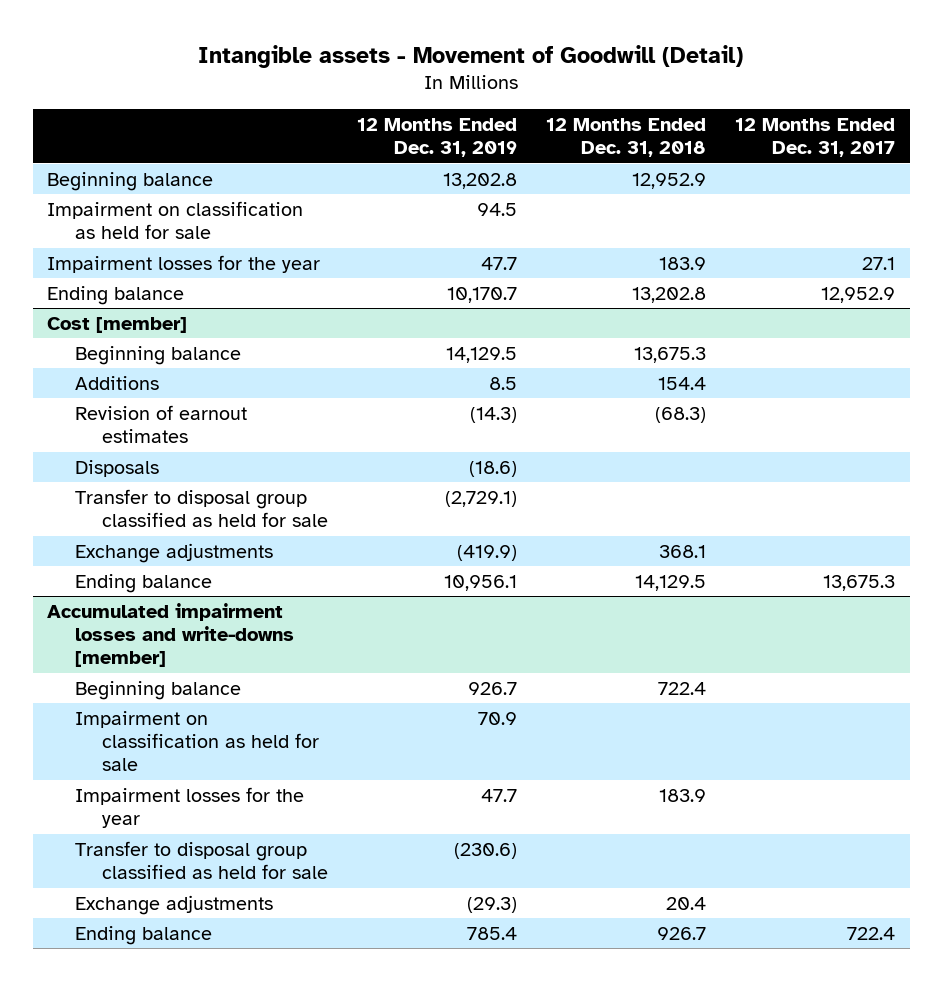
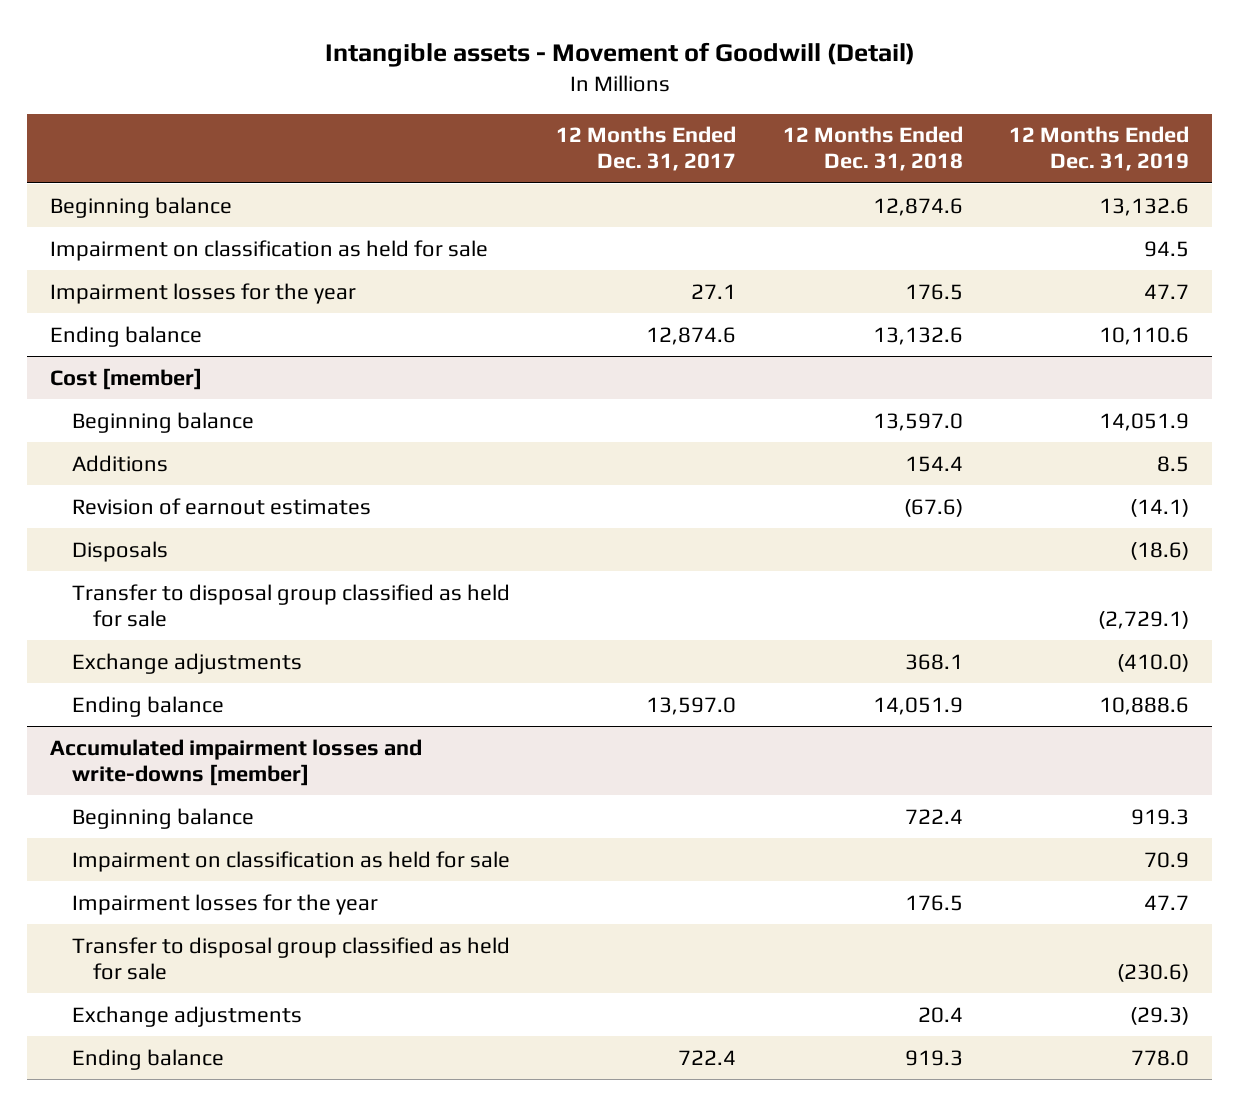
- | 12 Months Ended Dec. 31, 2019 | 12 Months Ended Dec. 31, 2018 | 12 Months Ended Dec. 31, 2017
+ | 12 Months Ended Dec. 31, 2017 | 12 Months Ended Dec. 31, 2018 | 12 Months Ended Dec. 31, 2019
- Beginning balance | 13,202.8 | 12,952.9 |
+ Beginning balance | | 12,874.6 | 13,132.6
- Impairment losses for the year | 47.7 | 183.9 | 27.1
- Ending balance | 10,170.7 | 13,202.8 | 12,952.9
+ Impairment losses for the year | 27.1 | 176.5 | 47.7
+ Ending balance | 12,874.6 | 13,132.6 | 10,110.6
@ Cost [member]
- Beginning balance | 14,129.5 | 13,675.3 |
+ Beginning balance | | 13,597.0 | 14,051.9
- Revision of earnout estimates | (14.3) | (68.3) |
+ Revision of earnout estimates | | (67.6) | (14.1)
- Exchange adjustments | (419.9) | 368.1 |
- Ending balance | 10,956.1 | 14,129.5 | 13,675.3
+ Exchange adjustments | | 368.1 | (410.0)
+ Ending balance | 13,597.0 | 14,051.9 | 10,888.6
@ Accumulated impairment losses and write-downs [member]
- Beginning balance | 926.7 | 722.4 |
+ Beginning balance | | 722.4 | 919.3
- Impairment losses for the year | 47.7 | 183.9 |
+ Impairment losses for the year | | 176.5 | 47.7
- Ending balance | 785.4 | 926.7 | 722.4
+ Ending balance | 722.4 | 919.3 | 778.0

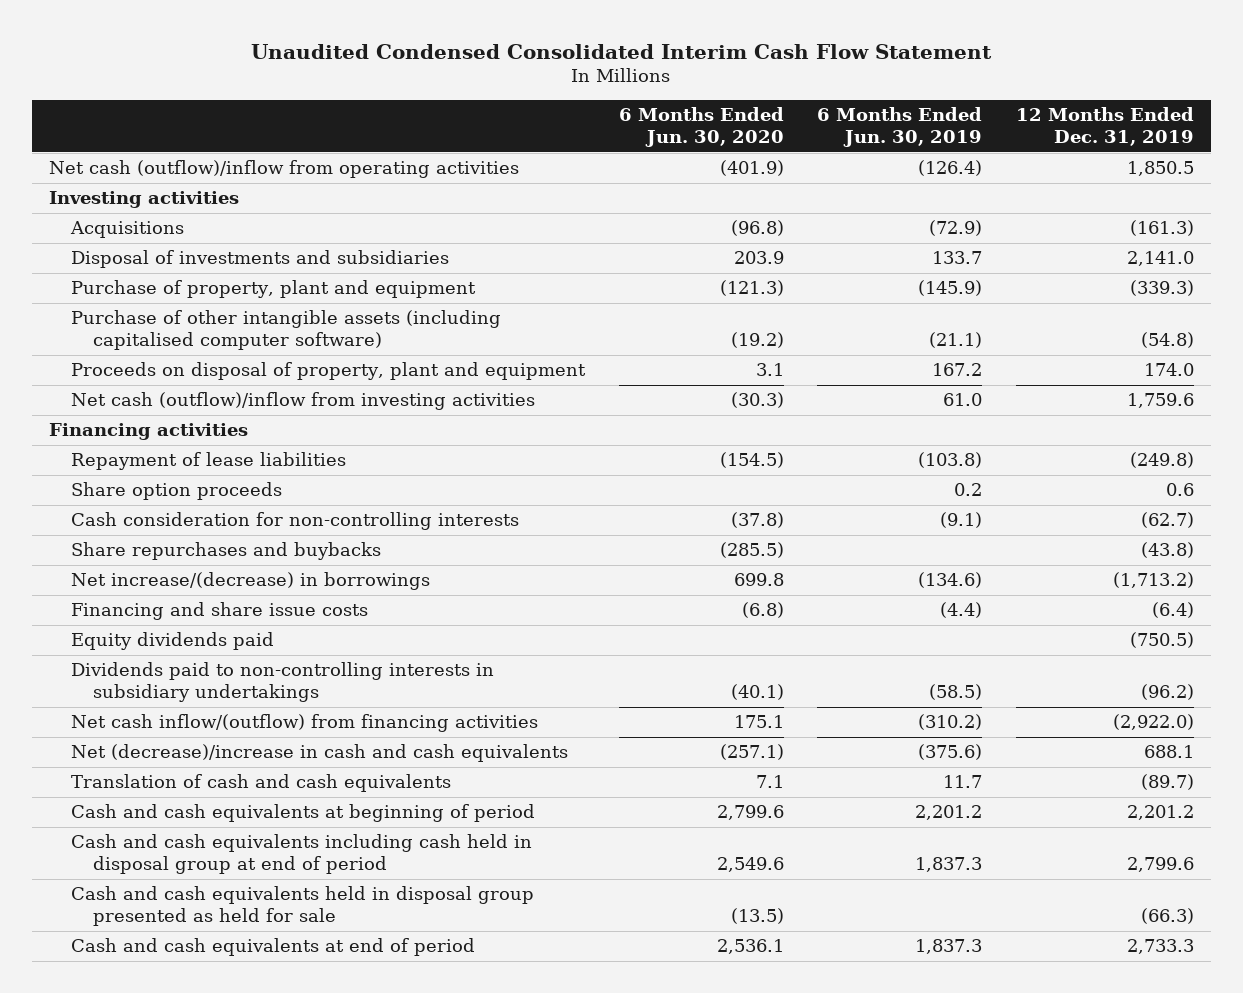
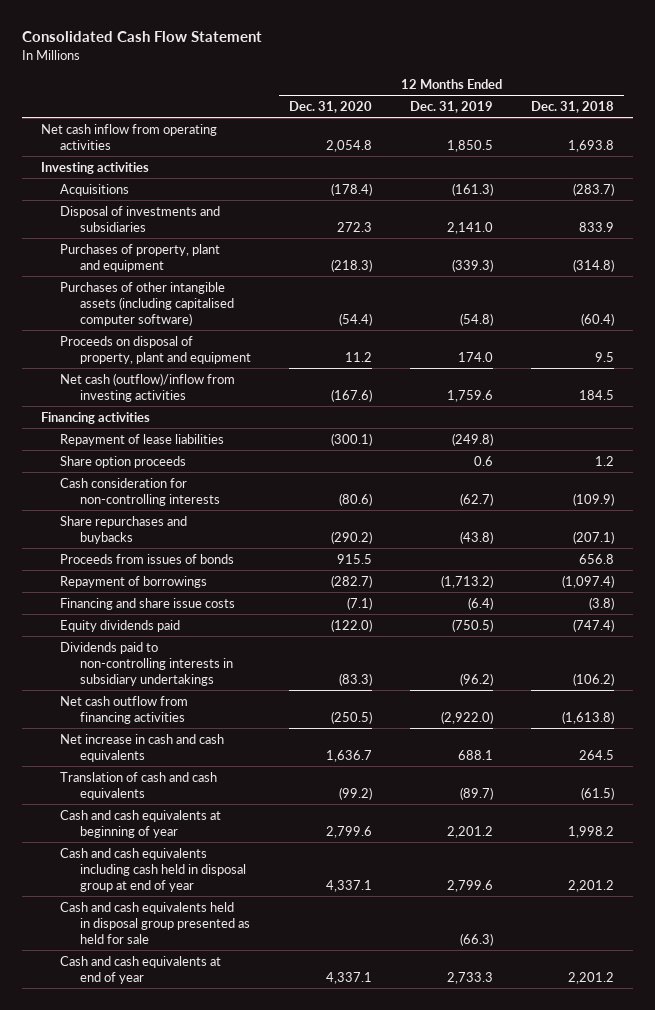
- Unaudited Condensed Consolidated Interim Cash Flow Statement
+ Consolidated Cash Flow Statement
- | 6 Months Ended Jun. 30, 2020 | 6 Months Ended Jun. 30, 2019 | 12 Months Ended Dec. 31, 2019
+ | 12 Months Ended Dec. 31, 2020 | 12 Months Ended Dec. 31, 2019 | 12 Months Ended Dec. 31, 2018
- Net cash (outflow)/inflow from operating activities | (401.9) | (126.4) | 1,850.5
+ Net cash inflow from operating activities | 2,054.8 | 1,850.5 | 1,693.8
- Purchase of property, plant and equipment | (121.3) | (145.9) | (339.3)
- Purchase of other intangible assets (including capitalised computer software) | (19.2) | (21.1) | (54.8)
+ Purchases of property, plant and equipment | (218.3) | (339.3) | (314.8)
+ Purchases of other intangible assets (including capitalised computer software) | (54.4) | (54.8) | (60.4)
- Net increase/(decrease) in borrowings | 699.8 | (134.6) | (1,713.2)
+ Proceeds from issues of bonds | 915.5 | | 656.8
+ Repayment of borrowings | (282.7) | (1,713.2) | (1,097.4)
- Net cash inflow/(outflow) from financing activities | 175.1 | (310.2) | (2,922.0)
- Net (decrease)/increase in cash and cash equivalents | (257.1) | (375.6) | 688.1
+ Net cash outflow from financing activities | (250.5) | (2,922.0) | (1,613.8)
+ Net increase in cash and cash equivalents | 1,636.7 | 688.1 | 264.5
- Cash and cash equivalents at beginning of period | 2,799.6 | 2,201.2 | 2,201.2
- Cash and cash equivalents including cash held in disposal group at end of period | 2,549.6 | 1,837.3 | 2,799.6
+ Cash and cash equivalents at beginning of year | 2,799.6 | 2,201.2 | 1,998.2
+ Cash and cash equivalents including cash held in disposal group at end of year | 4,337.1 | 2,799.6 | 2,201.2
- Cash and cash equivalents at end of period | 2,536.1 | 1,837.3 | 2,733.3
+ Cash and cash equivalents at end of year | 4,337.1 | 2,733.3 | 2,201.2

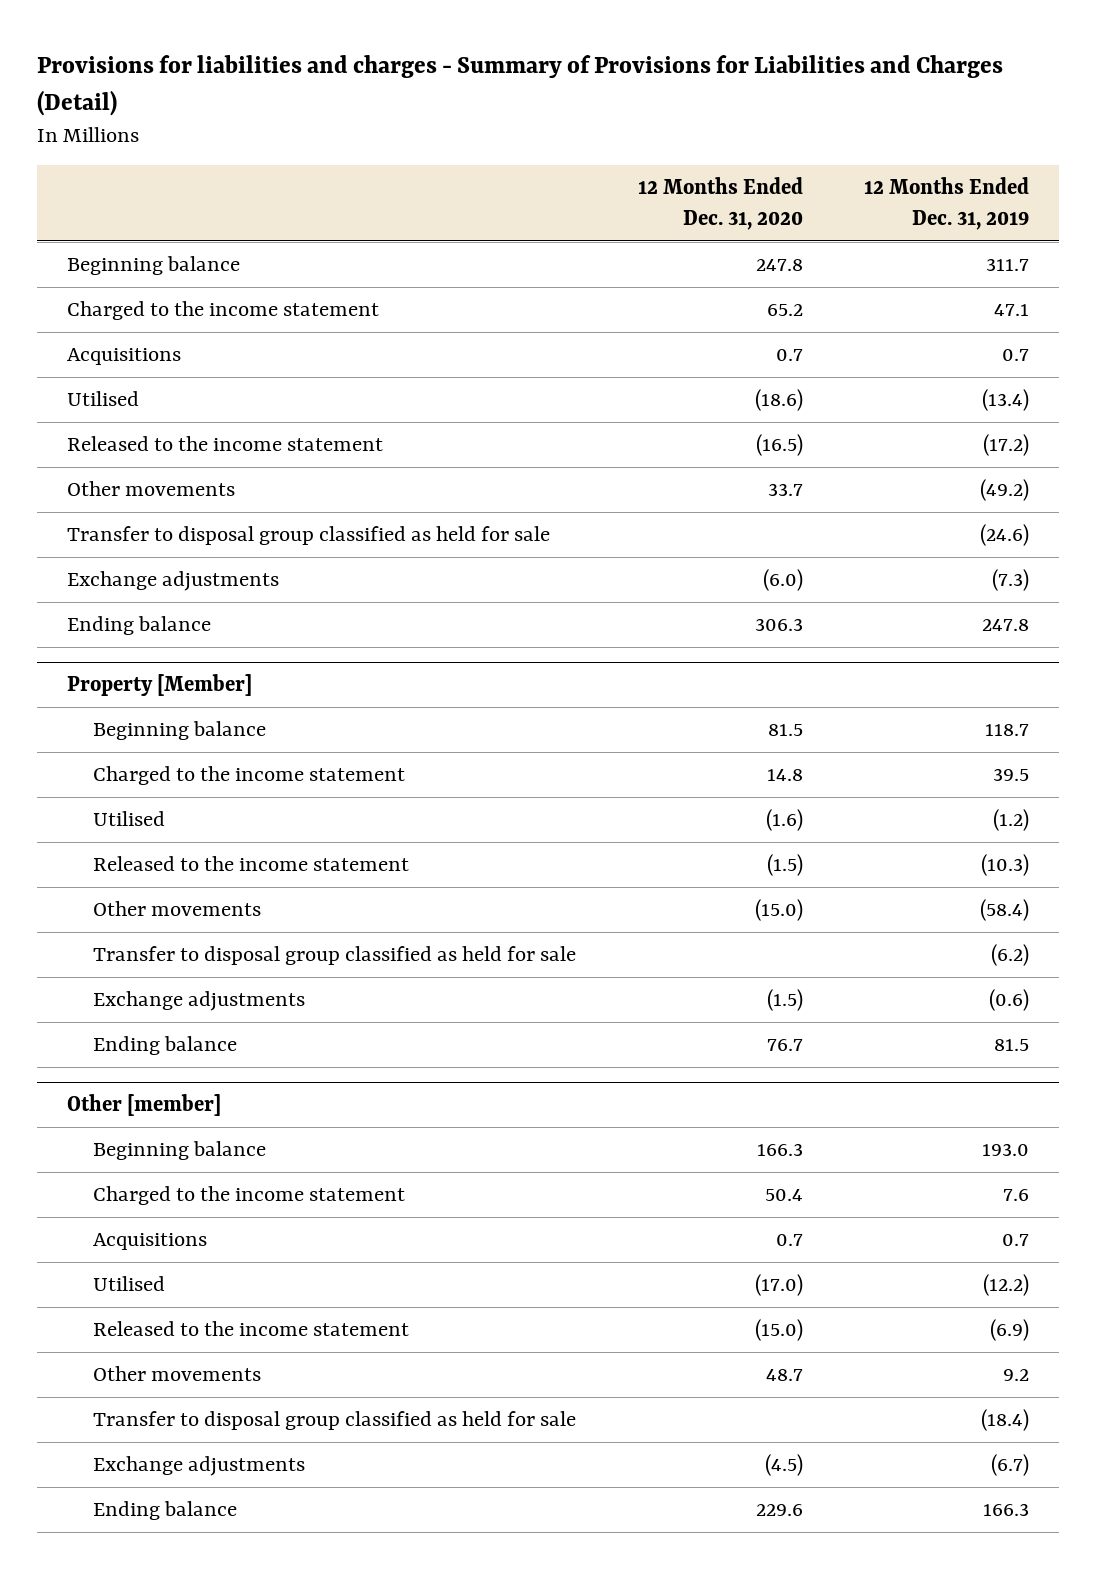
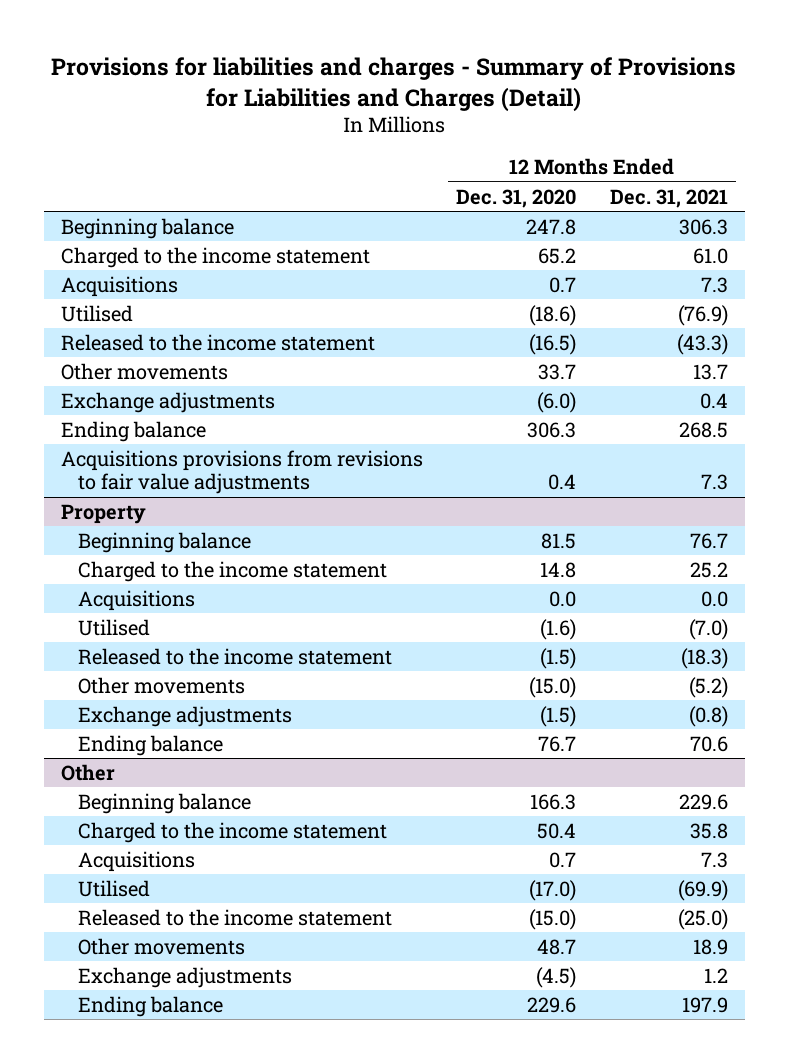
- | 12 Months Ended Dec. 31, 2020 | 12 Months Ended Dec. 31, 2019
+ | 12 Months Ended Dec. 31, 2020 | 12 Months Ended Dec. 31, 2021
- Transfer to disposal group classified as held for sale | | (24.6)
- Property [Member]
+ Acquisitions provisions from revisions to fair value adjustments | 0.4 | 7.3
+ Property
+ Acquisitions | 0.0 | 0.0
- Transfer to disposal group classified as held for sale | | (6.2)
- Other [member]
+ Other
- Transfer to disposal group classified as held for sale | | (18.4)

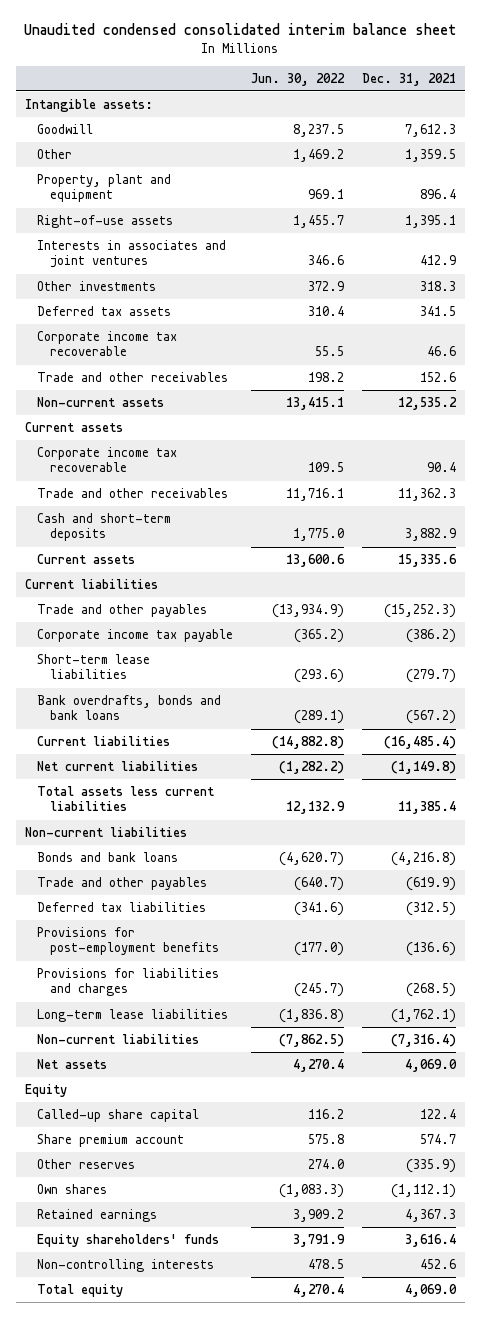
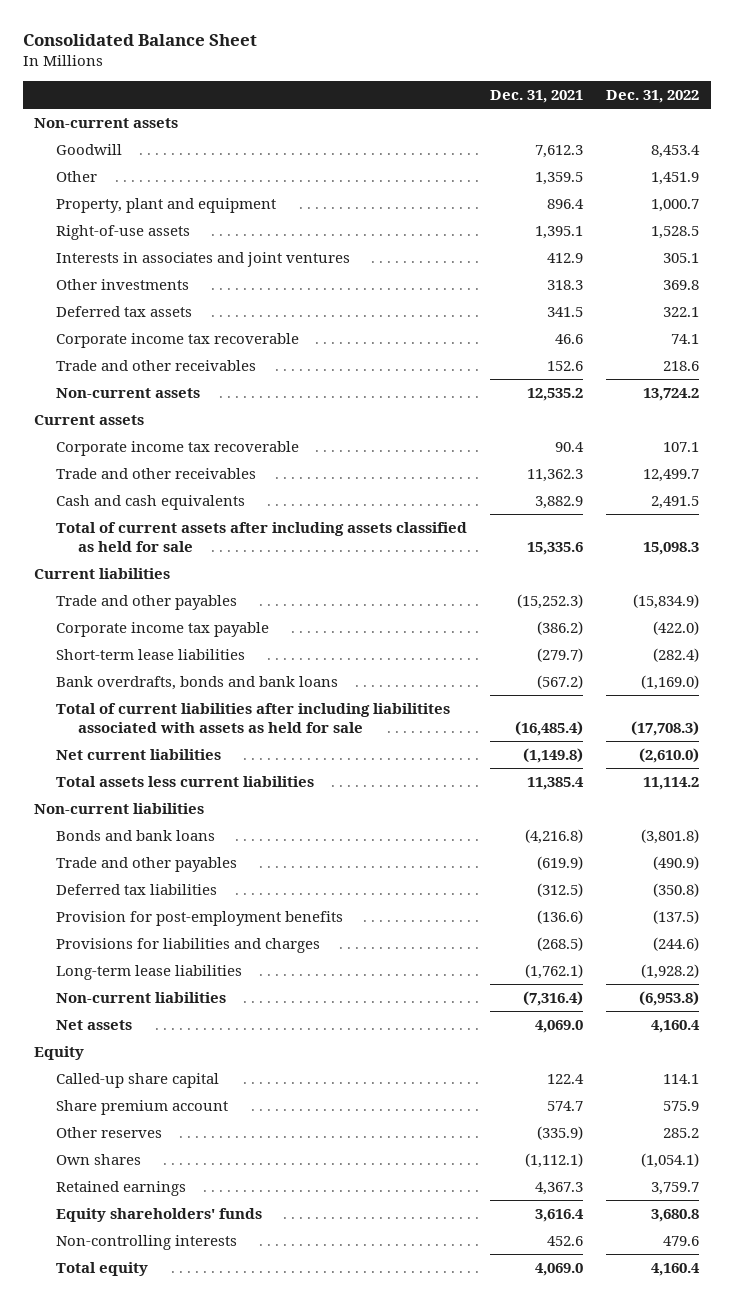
- Unaudited condensed consolidated interim balance sheet
+ Consolidated Balance Sheet
- | Jun. 30, 2022 | Dec. 31, 2021
+ | Dec. 31, 2021 | Dec. 31, 2022
- Intangible assets:
+ Non-current assets
- Cash and short-term deposits | 1,775.0 | 3,882.9
- Current assets | 13,600.6 | 15,335.6
+ Cash and cash equivalents | 3,882.9 | 2,491.5
+ Total of current assets after including assets classified as held for sale | 15,335.6 | 15,098.3
- Current liabilities | (14,882.8) | (16,485.4)
+ Total of current liabilities after including liabilitites associated with assets as held for sale | (16,485.4) | (17,708.3)
- Provisions for post-employment benefits | (177.0) | (136.6)
+ Provision for post-employment benefits | (136.6) | (137.5)

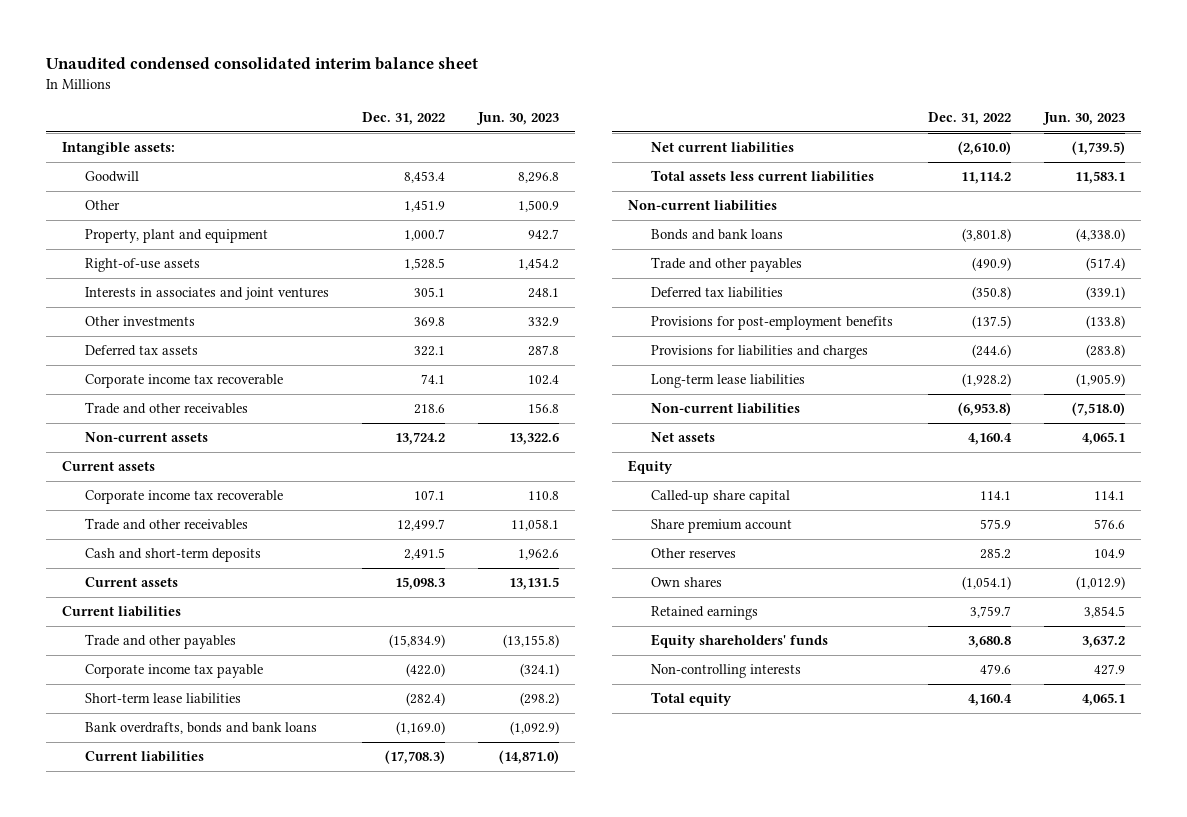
- Consolidated Balance Sheet
+ Unaudited condensed consolidated interim balance sheet
- | Dec. 31, 2021 | Dec. 31, 2022
+ | Dec. 31, 2022 | Jun. 30, 2023
- Non-current assets
+ Intangible assets:
- Cash and cash equivalents | 3,882.9 | 2,491.5
- Total of current assets after including assets classified as held for sale | 15,335.6 | 15,098.3
+ Cash and short-term deposits | 2,491.5 | 1,962.6
+ Current assets | 15,098.3 | 13,131.5
- Total of current liabilities after including liabilitites associated with assets as held for sale | (16,485.4) | (17,708.3)
+ Current liabilities | (17,708.3) | (14,871.0)
- Provision for post-employment benefits | (136.6) | (137.5)
+ Provisions for post-employment benefits | (137.5) | (133.8)

